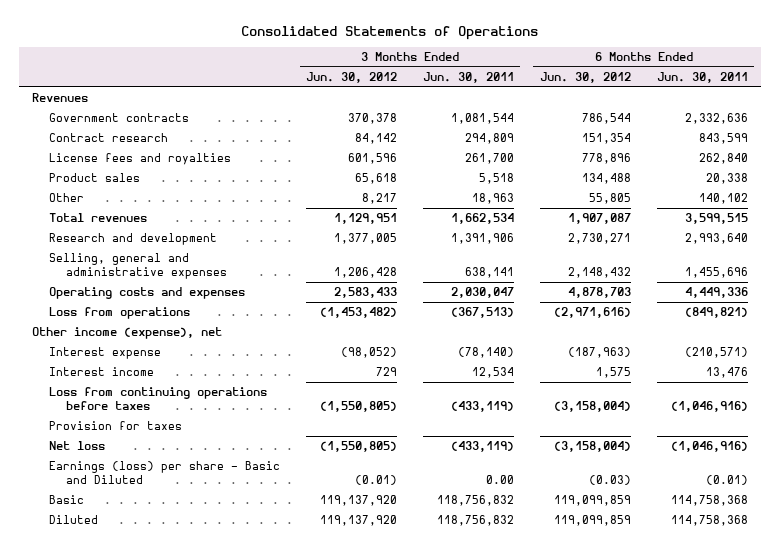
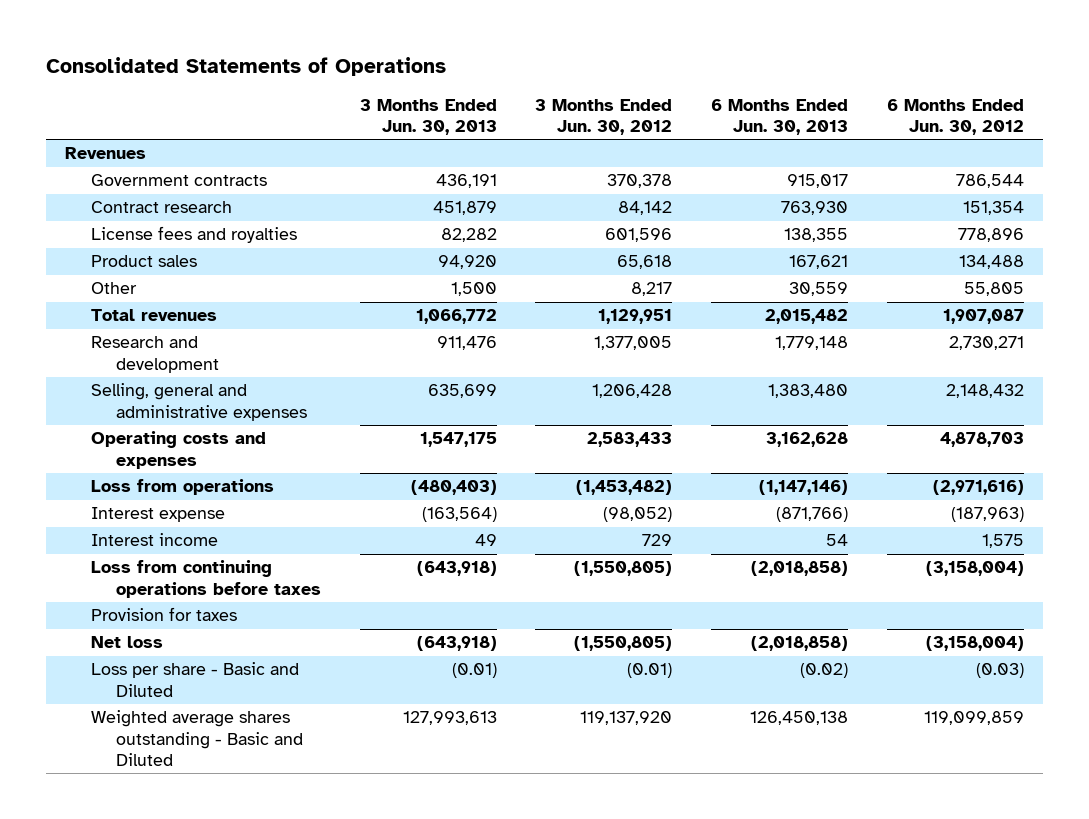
- | 3 Months Ended Jun. 30, 2012 | 3 Months Ended Jun. 30, 2011 | 6 Months Ended Jun. 30, 2012 | 6 Months Ended Jun. 30, 2011
+ | 3 Months Ended Jun. 30, 2013 | 3 Months Ended Jun. 30, 2012 | 6 Months Ended Jun. 30, 2013 | 6 Months Ended Jun. 30, 2012
- Other income (expense), net
- Earnings (loss) per share - Basic and Diluted | (0.01) | 0.00 | (0.03) | (0.01)
- Basic | 119,137,920 | 118,756,832 | 119,099,859 | 114,758,368
- Diluted | 119,137,920 | 118,756,832 | 119,099,859 | 114,758,368
+ Loss per share - Basic and Diluted | (0.01) | (0.01) | (0.02) | (0.03)
+ Weighted average shares outstanding - Basic and Diluted | 127,993,613 | 119,137,920 | 126,450,138 | 119,099,859

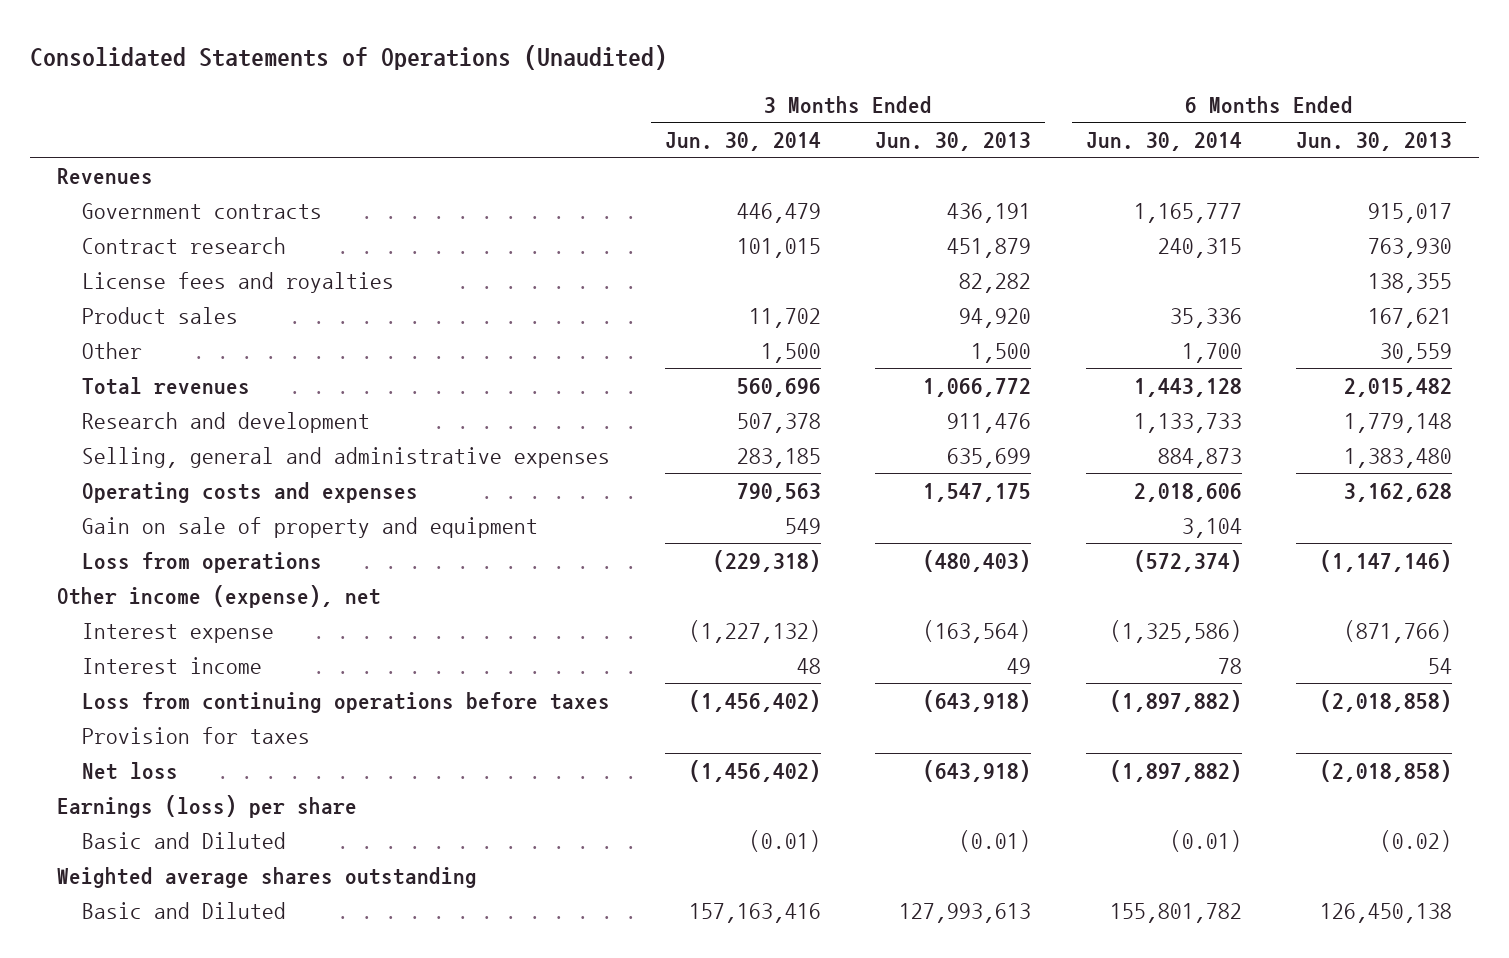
- Consolidated Statements of Operations
+ Consolidated Statements of Operations (Unaudited)
- | 3 Months Ended Jun. 30, 2013 | 3 Months Ended Jun. 30, 2012 | 6 Months Ended Jun. 30, 2013 | 6 Months Ended Jun. 30, 2012
+ | 3 Months Ended Jun. 30, 2014 | 3 Months Ended Jun. 30, 2013 | 6 Months Ended Jun. 30, 2014 | 6 Months Ended Jun. 30, 2013
+ Gain on sale of property and equipment | 549 | | 3,104 |
+ Other income (expense), net
- Loss per share - Basic and Diluted | (0.01) | (0.01) | (0.02) | (0.03)
- Weighted average shares outstanding - Basic and Diluted | 127,993,613 | 119,137,920 | 126,450,138 | 119,099,859
+ Earnings (loss) per share
+ Basic and Diluted | (0.01) | (0.01) | (0.01) | (0.02)
+ Weighted average shares outstanding
+ Basic and Diluted | 157,163,416 | 127,993,613 | 155,801,782 | 126,450,138

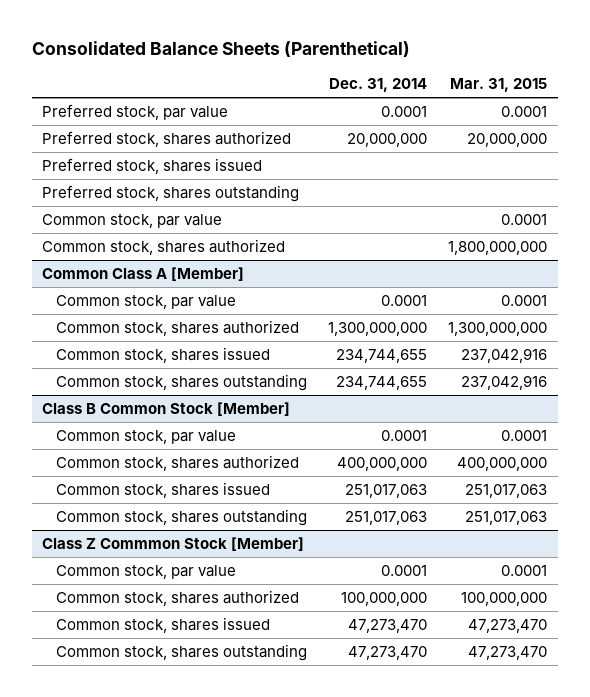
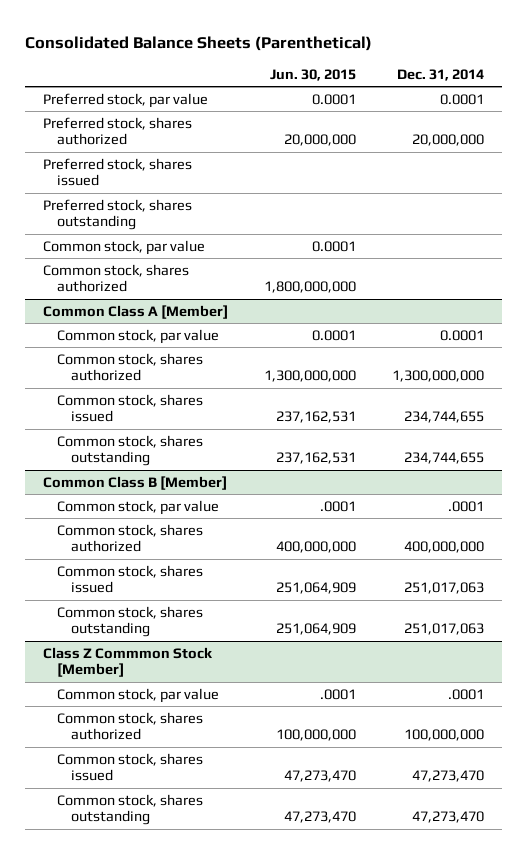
- | Dec. 31, 2014 | Mar. 31, 2015
+ | Jun. 30, 2015 | Dec. 31, 2014
- Class B Common Stock [Member]
- Common stock, par value | 0.0001 | 0.0001
+ Common Class B [Member]
+ Common stock, par value | .0001 | .0001
@ Class Z Commmon Stock [Member]
- Common stock, par value | 0.0001 | 0.0001
+ Common stock, par value | .0001 | .0001

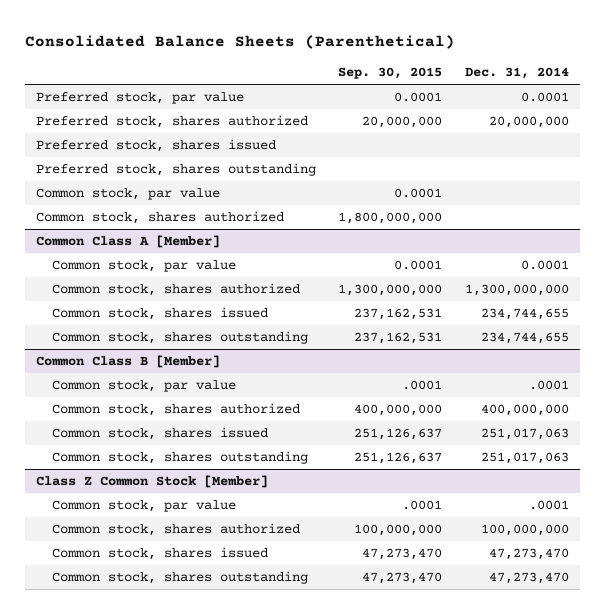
- | Jun. 30, 2015 | Dec. 31, 2014
+ | Sep. 30, 2015 | Dec. 31, 2014
- Class Z Commmon Stock [Member]
+ Class Z Common Stock [Member]

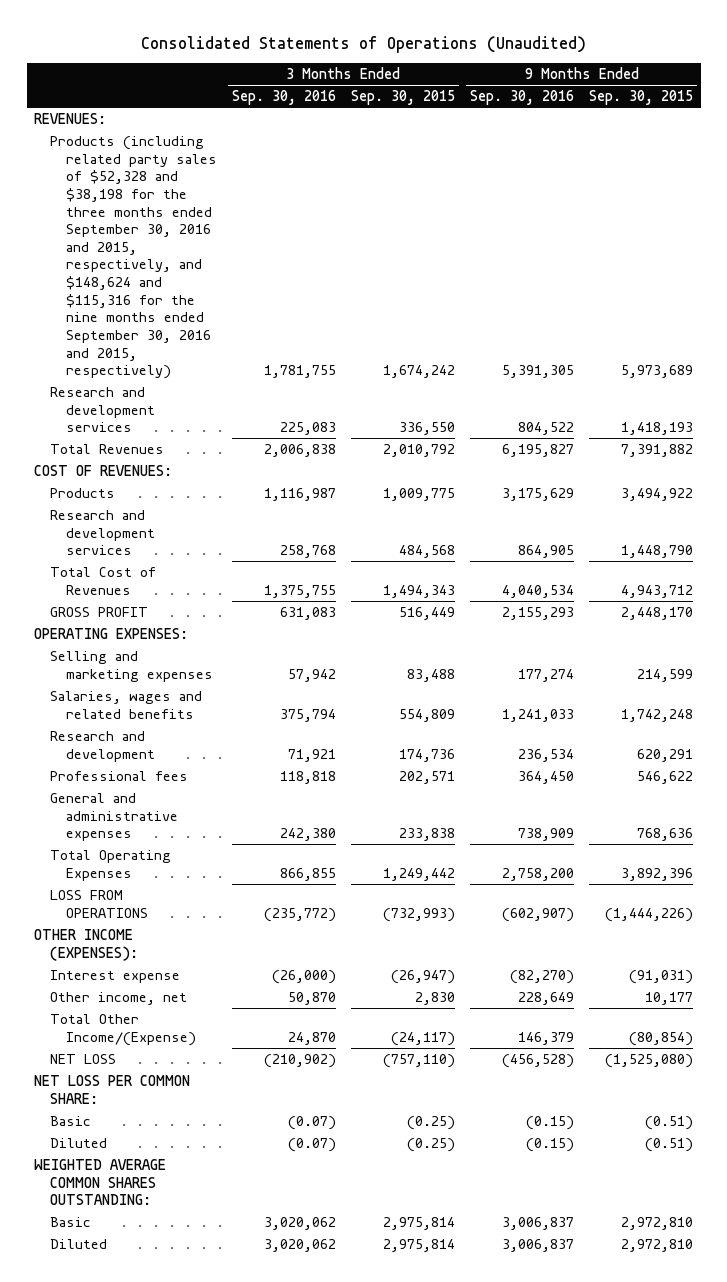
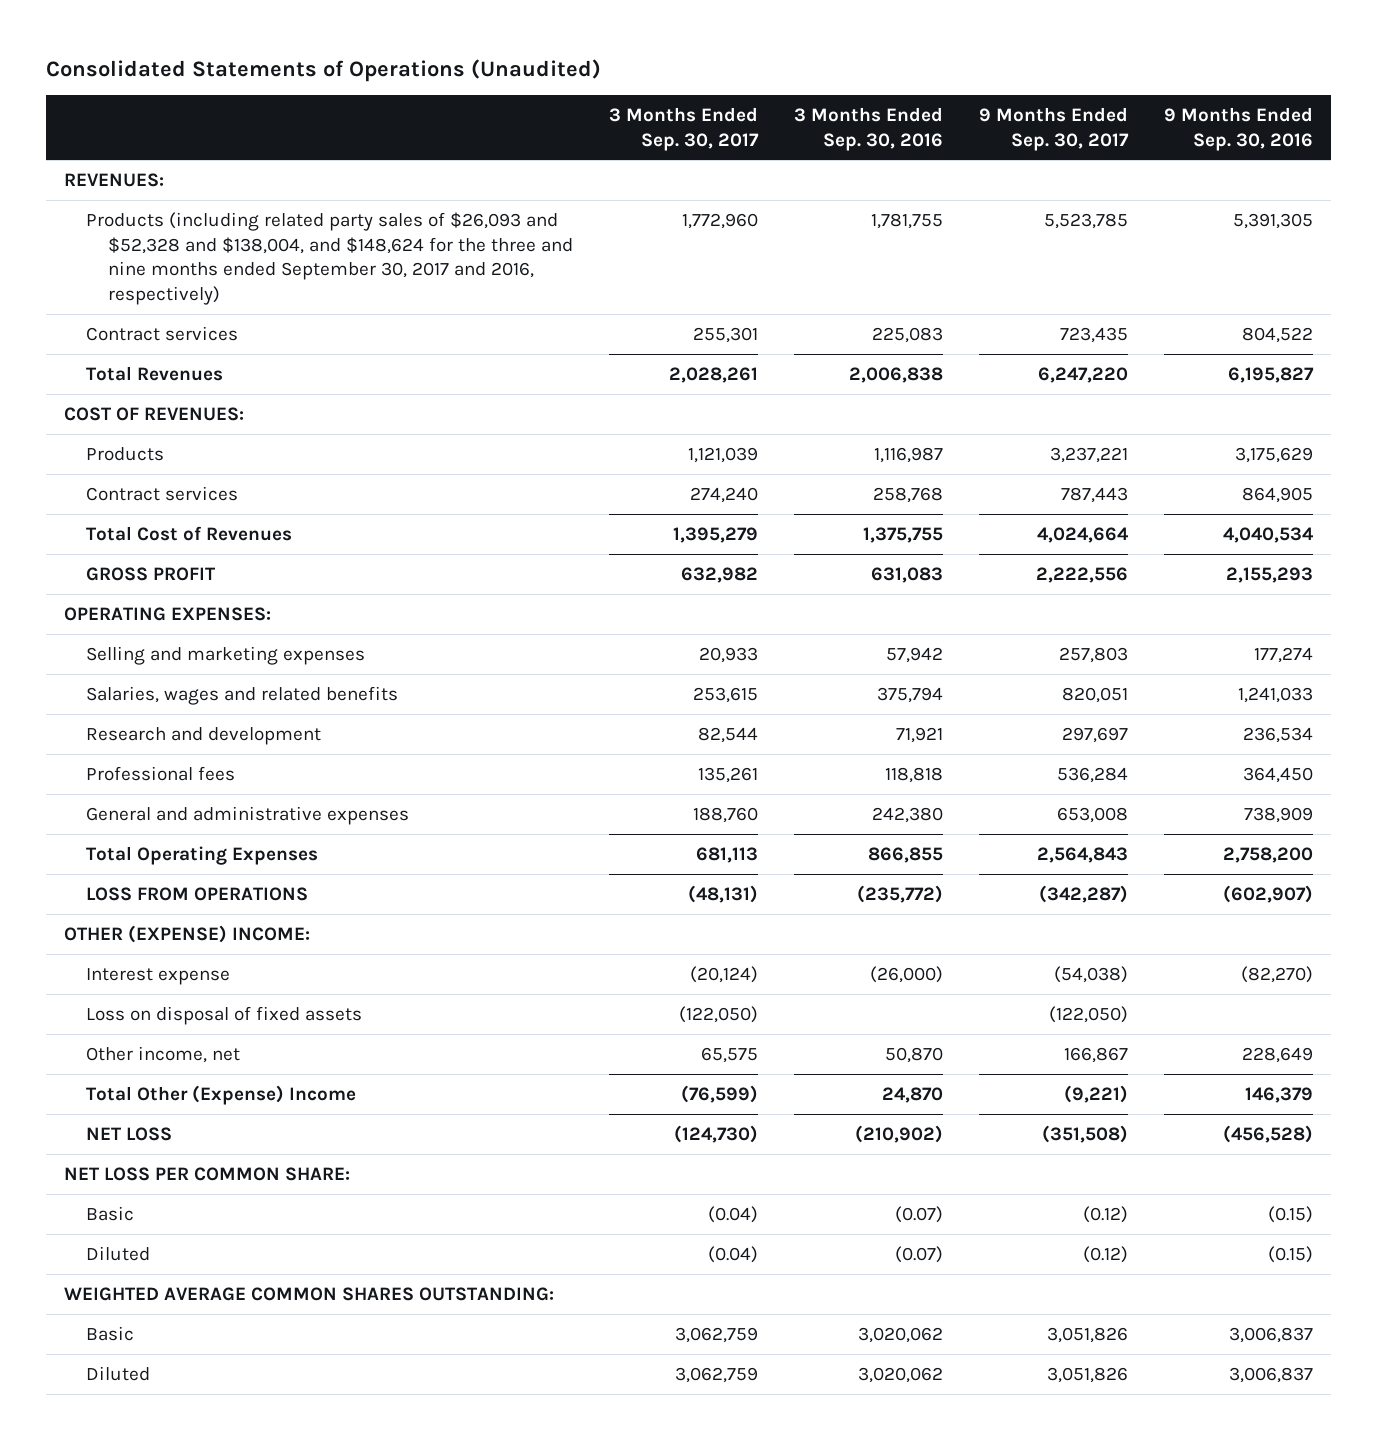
- | 3 Months Ended Sep. 30, 2016 | 3 Months Ended Sep. 30, 2015 | 9 Months Ended Sep. 30, 2016 | 9 Months Ended Sep. 30, 2015
+ | 3 Months Ended Sep. 30, 2017 | 3 Months Ended Sep. 30, 2016 | 9 Months Ended Sep. 30, 2017 | 9 Months Ended Sep. 30, 2016
- Products (including related party sales of $52,328 and $38,198 for the three months ended September 30, 2016 and 2015, respectively, and $148,624 and $115,316 for the nine months ended September 30, 2016 and 2015, respectively) | 1,781,755 | 1,674,242 | 5,391,305 | 5,973,689
- Research and development services | 225,083 | 336,550 | 804,522 | 1,418,193
+ Products (including related party sales of $26,093 and $52,328 and $138,004, and $148,624 for the three and nine months ended September 30, 2017 and 2016, respectively) | 1,772,960 | 1,781,755 | 5,523,785 | 5,391,305
+ Contract services | 255,301 | 225,083 | 723,435 | 804,522
- Research and development services | 258,768 | 484,568 | 864,905 | 1,448,790
+ Contract services | 274,240 | 258,768 | 787,443 | 864,905
- OTHER INCOME (EXPENSES):
+ OTHER (EXPENSE) INCOME:
+ Loss on disposal of fixed assets | (122,050) | | (122,050) |
- Total Other Income/(Expense) | 24,870 | (24,117) | 146,379 | (80,854)
+ Total Other (Expense) Income | (76,599) | 24,870 | (9,221) | 146,379

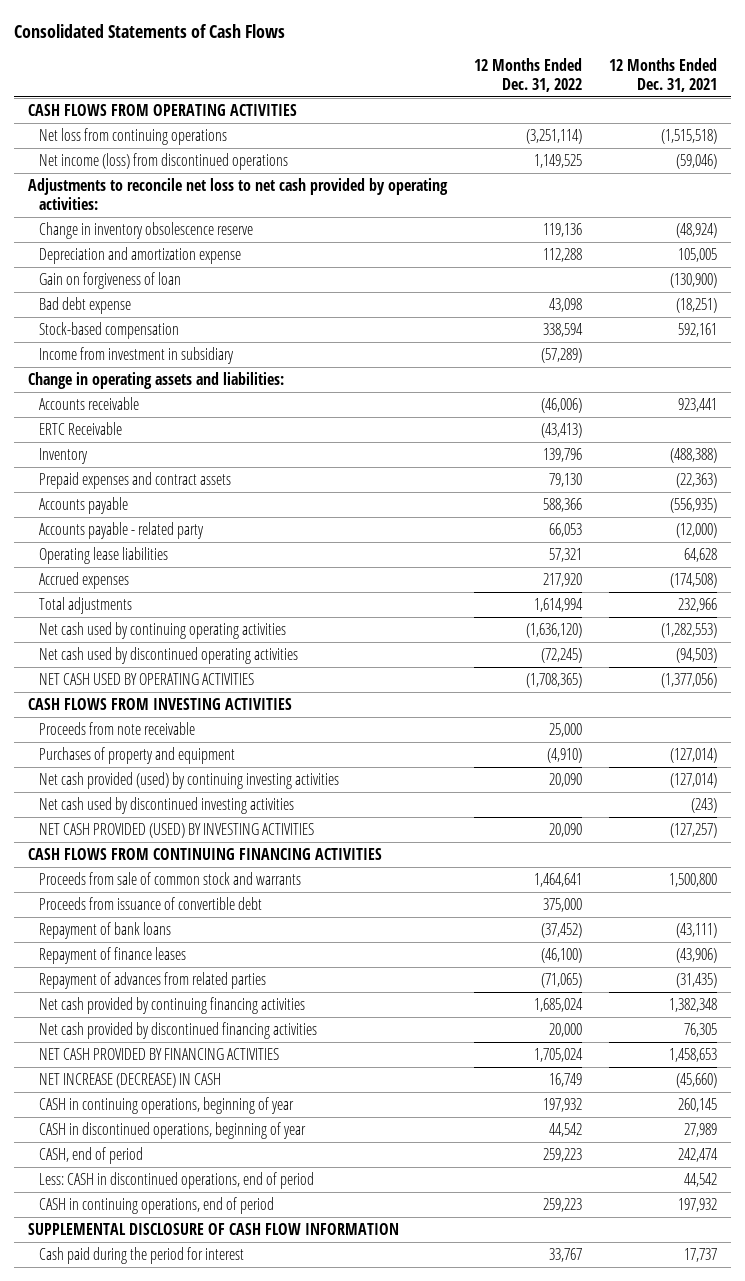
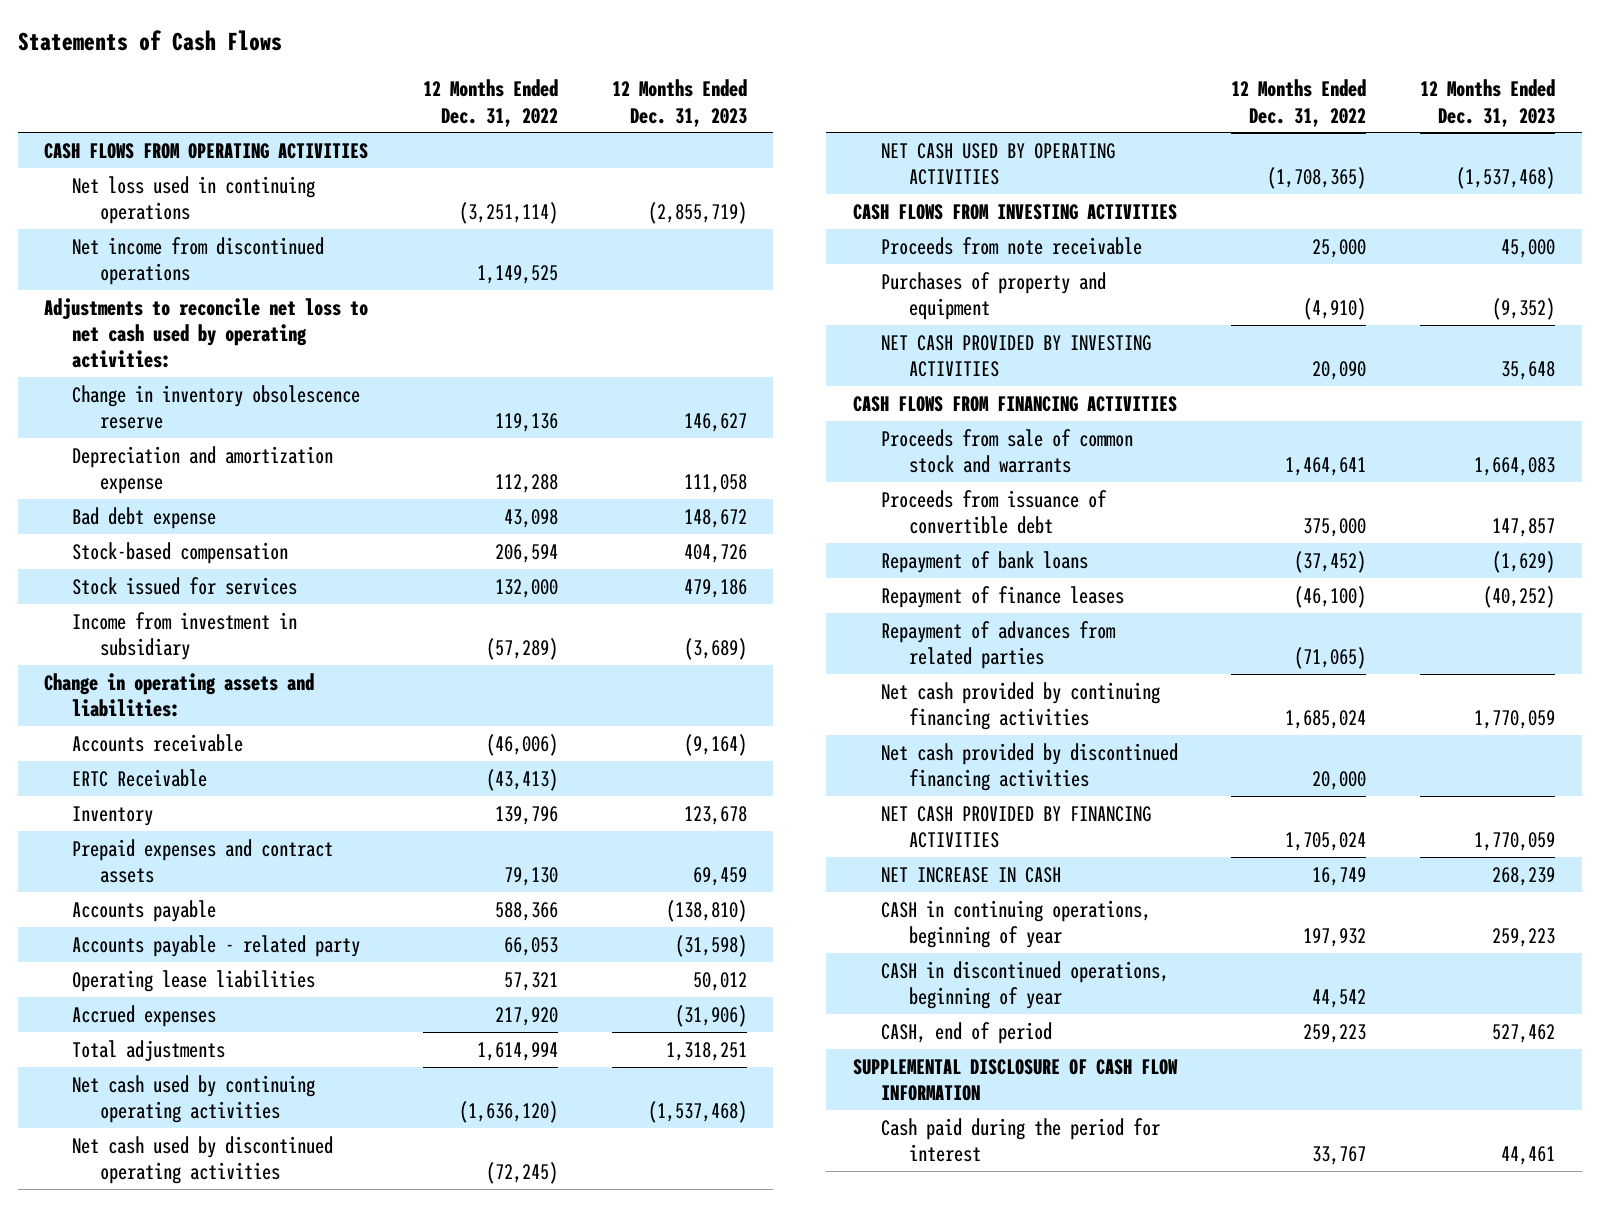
- Consolidated Statements of Cash Flows
+ Statements of Cash Flows
- | 12 Months Ended Dec. 31, 2022 | 12 Months Ended Dec. 31, 2021
+ | 12 Months Ended Dec. 31, 2022 | 12 Months Ended Dec. 31, 2023
- Net loss from continuing operations | (3,251,114) | (1,515,518)
- Net income (loss) from discontinued operations | 1,149,525 | (59,046)
- Adjustments to reconcile net loss to net cash provided by operating activities:
+ Net loss used in continuing operations | (3,251,114) | (2,855,719)
+ Net income from discontinued operations | 1,149,525 |
+ Adjustments to reconcile net loss to net cash used by operating activities:
- Gain on forgiveness of loan | | (130,900)
- Stock-based compensation | 338,594 | 592,161
+ Stock-based compensation | 206,594 | 404,726
+ Stock issued for services | 132,000 | 479,186
- Net cash provided (used) by continuing investing activities | 20,090 | (127,014)
- Net cash used by discontinued investing activities | | (243)
- NET CASH PROVIDED (USED) BY INVESTING ACTIVITIES | 20,090 | (127,257)
- CASH FLOWS FROM CONTINUING FINANCING ACTIVITIES
+ NET CASH PROVIDED BY INVESTING ACTIVITIES | 20,090 | 35,648
+ CASH FLOWS FROM FINANCING ACTIVITIES
- NET INCREASE (DECREASE) IN CASH | 16,749 | (45,660)
+ NET INCREASE IN CASH | 16,749 | 268,239
- Less: CASH in discontinued operations, end of period | | 44,542
- CASH in continuing operations, end of period | 259,223 | 197,932

